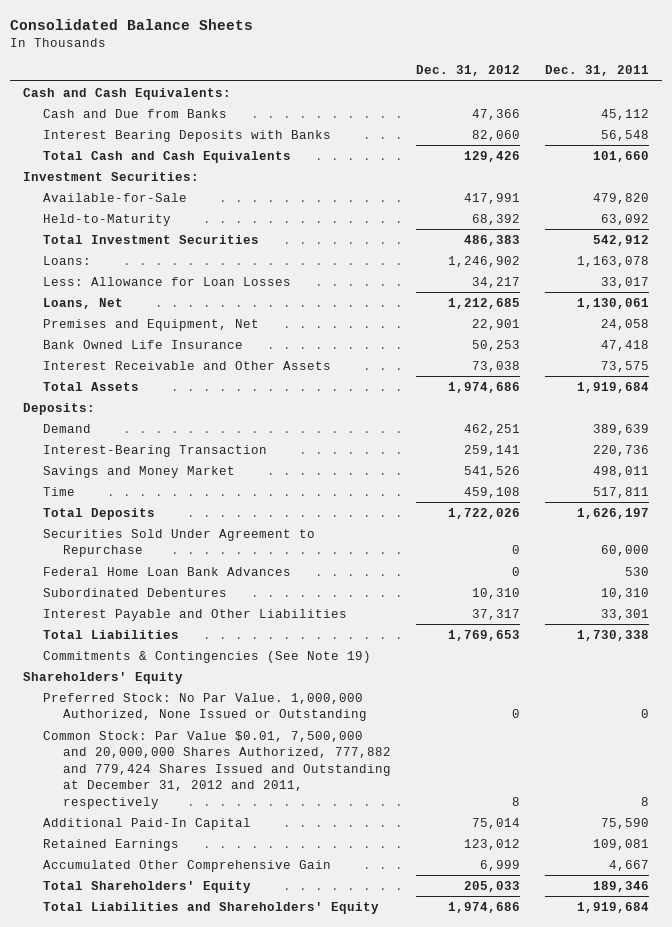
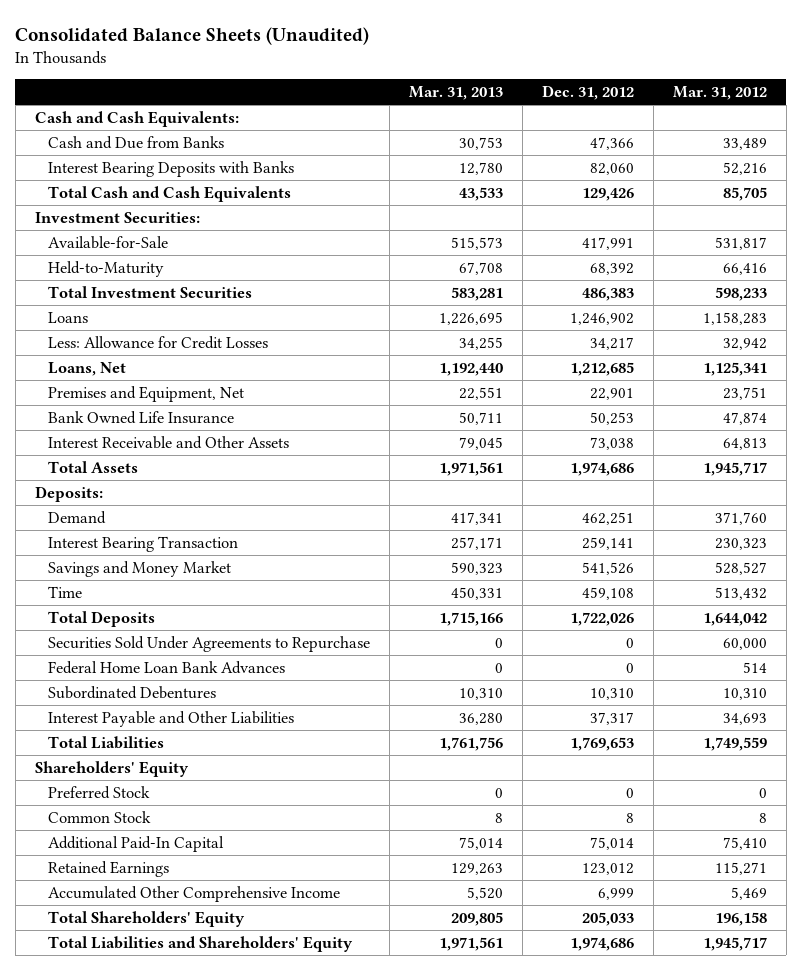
- Consolidated Balance Sheets
+ Consolidated Balance Sheets (Unaudited)
- | Dec. 31, 2012 | Dec. 31, 2011
+ | Mar. 31, 2013 | Dec. 31, 2012 | Mar. 31, 2012
- Loans: | 1,246,902 | 1,163,078
- Less: Allowance for Loan Losses | 34,217 | 33,017
+ Loans | 1,226,695 | 1,246,902 | 1,158,283
+ Less: Allowance for Credit Losses | 34,255 | 34,217 | 32,942
- Interest-Bearing Transaction | 259,141 | 220,736
+ Interest Bearing Transaction | 257,171 | 259,141 | 230,323
- Securities Sold Under Agreement to Repurchase | 0 | 60,000
+ Securities Sold Under Agreements to Repurchase | 0 | 0 | 60,000
- Commitments & Contingencies (See Note 19)
- Preferred Stock: No Par Value. 1,000,000 Authorized, None Issued or Outstanding | 0 | 0
- Common Stock: Par Value $0.01, 7,500,000 and 20,000,000 Shares Authorized, 777,882 and 779,424 Shares Issued and Outstanding at December 31, 2012 and 2011, respectively | 8 | 8
+ Preferred Stock | 0 | 0 | 0
+ Common Stock | 8 | 8 | 8
- Accumulated Other Comprehensive Gain | 6,999 | 4,667
+ Accumulated Other Comprehensive Income | 5,520 | 6,999 | 5,469

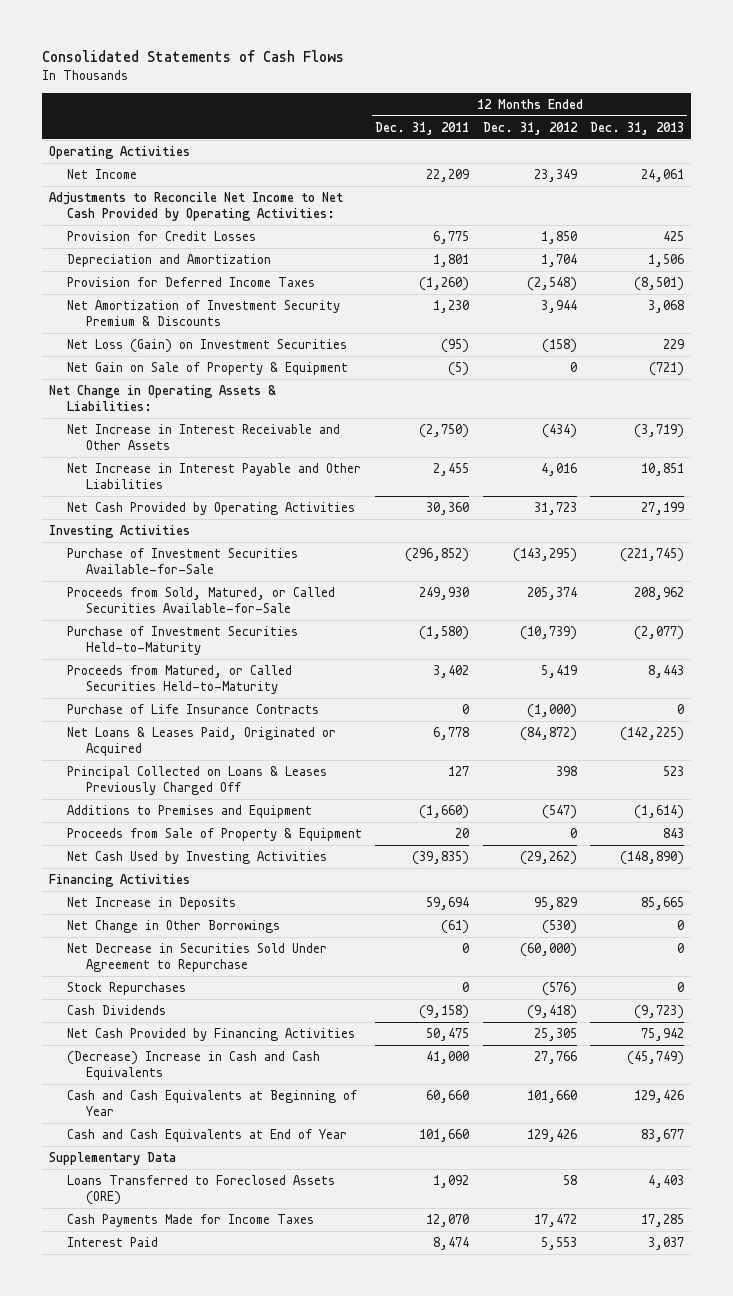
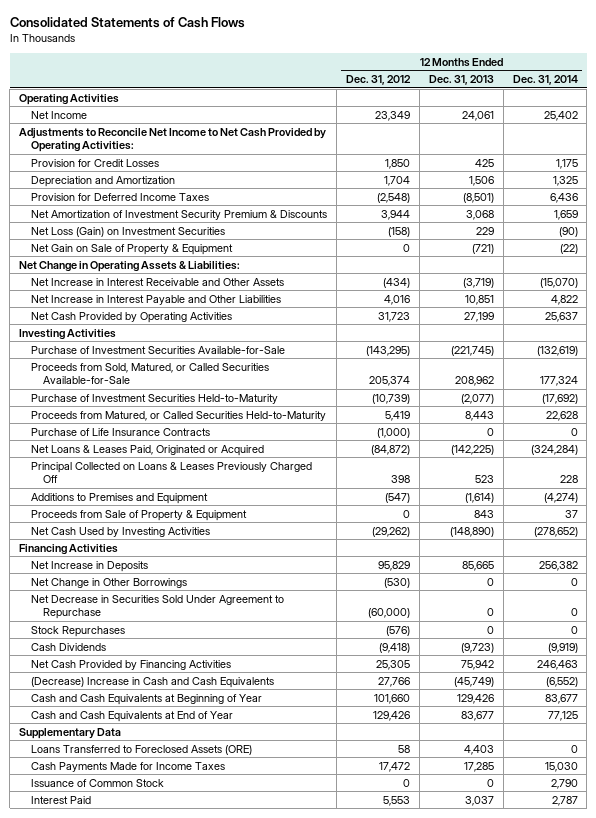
- | 12 Months Ended Dec. 31, 2011 | 12 Months Ended Dec. 31, 2012 | 12 Months Ended Dec. 31, 2013
+ | 12 Months Ended Dec. 31, 2012 | 12 Months Ended Dec. 31, 2013 | 12 Months Ended Dec. 31, 2014
+ Issuance of Common Stock | 0 | 0 | 2,790

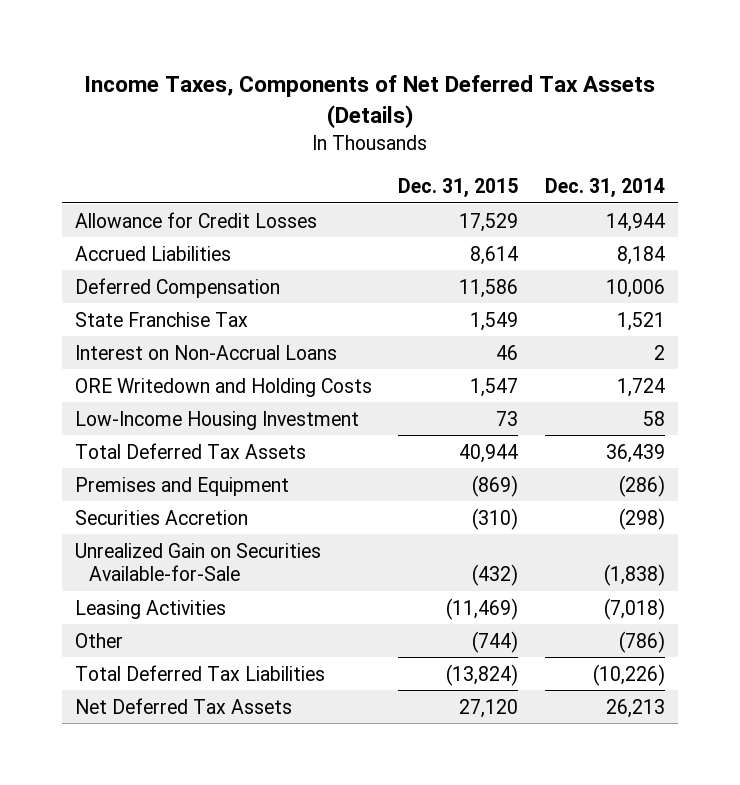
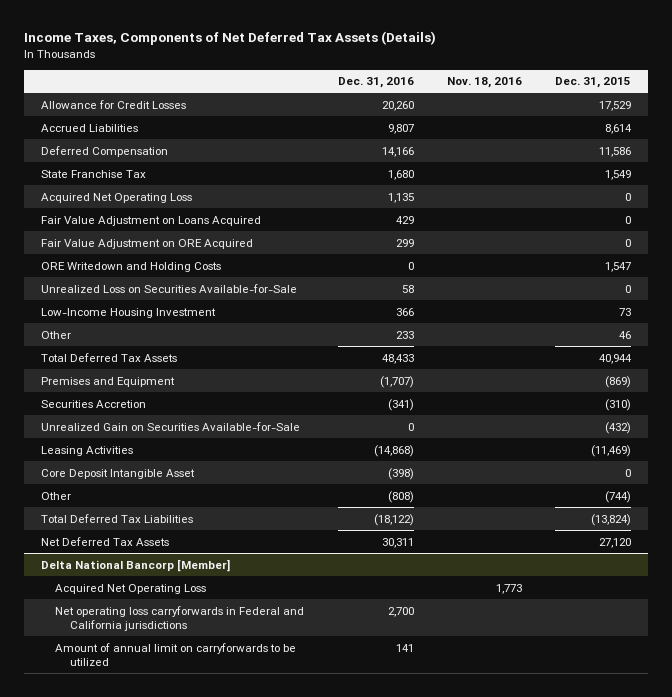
- | Dec. 31, 2015 | Dec. 31, 2014
+ | Dec. 31, 2016 | Nov. 18, 2016 | Dec. 31, 2015
- Interest on Non-Accrual Loans | 46 | 2
+ Acquired Net Operating Loss | 1,135 | | 0
+ Fair Value Adjustment on Loans Acquired | 429 | | 0
+ Fair Value Adjustment on ORE Acquired | 299 | | 0
+ Unrealized Loss on Securities Available-for-Sale | 58 | | 0
+ Other | 233 | | 46
+ Core Deposit Intangible Asset | (398) | | 0
+ Delta National Bancorp [Member]
+ Acquired Net Operating Loss | | 1,773 |
+ Net operating loss carryforwards in Federal and California jurisdictions | 2,700 | |
+ Amount of annual limit on carryforwards to be utilized | 141 | |

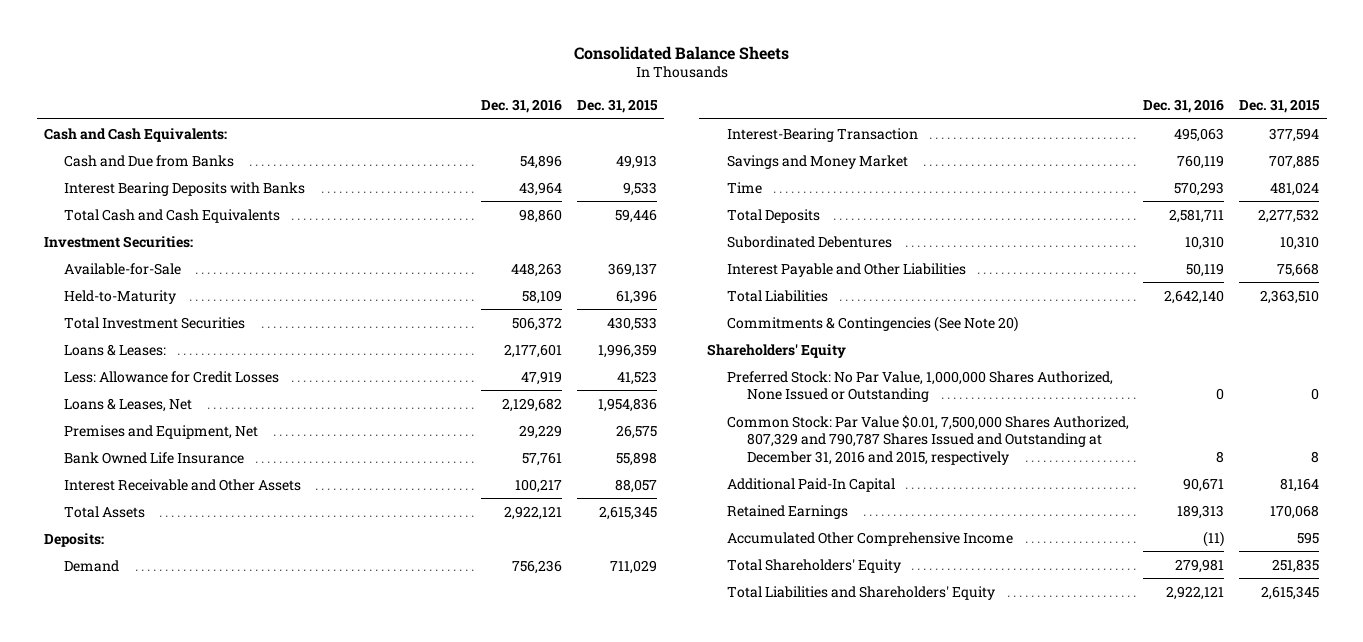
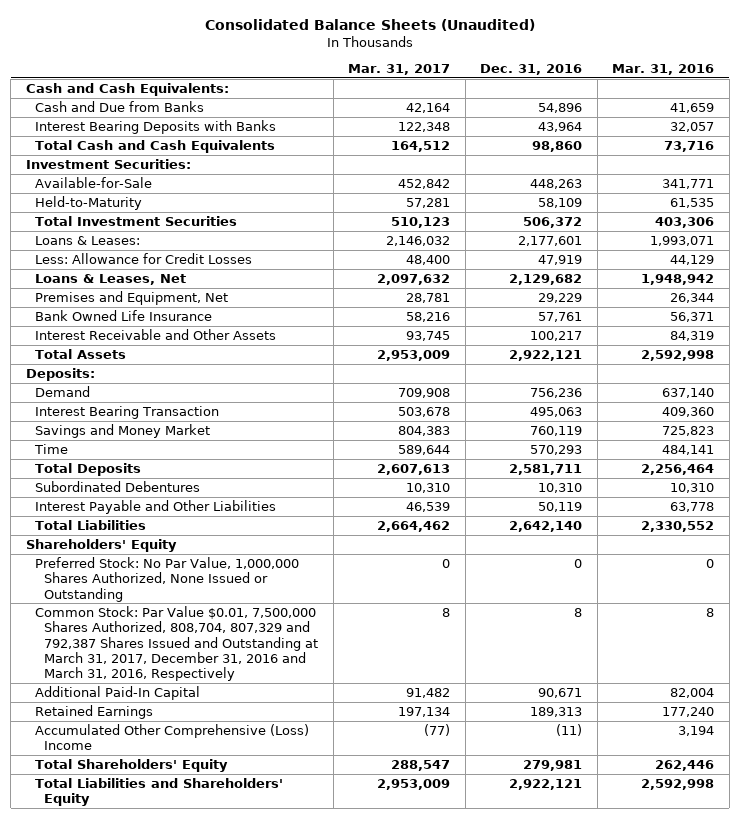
- Consolidated Balance Sheets
+ Consolidated Balance Sheets (Unaudited)
- | Dec. 31, 2016 | Dec. 31, 2015
+ | Mar. 31, 2017 | Dec. 31, 2016 | Mar. 31, 2016
- Interest-Bearing Transaction | 495,063 | 377,594
+ Interest Bearing Transaction | 503,678 | 495,063 | 409,360
- Commitments & Contingencies (See Note 20)
- Common Stock: Par Value $0.01, 7,500,000 Shares Authorized, 807,329 and 790,787 Shares Issued and Outstanding at December 31, 2016 and 2015, respectively | 8 | 8
+ Common Stock: Par Value $0.01, 7,500,000 Shares Authorized, 808,704, 807,329 and 792,387 Shares Issued and Outstanding at March 31, 2017, December 31, 2016 and March 31, 2016, Respectively | 8 | 8 | 8
- Accumulated Other Comprehensive Income | (11) | 595
+ Accumulated Other Comprehensive (Loss) Income | (77) | (11) | 3,194

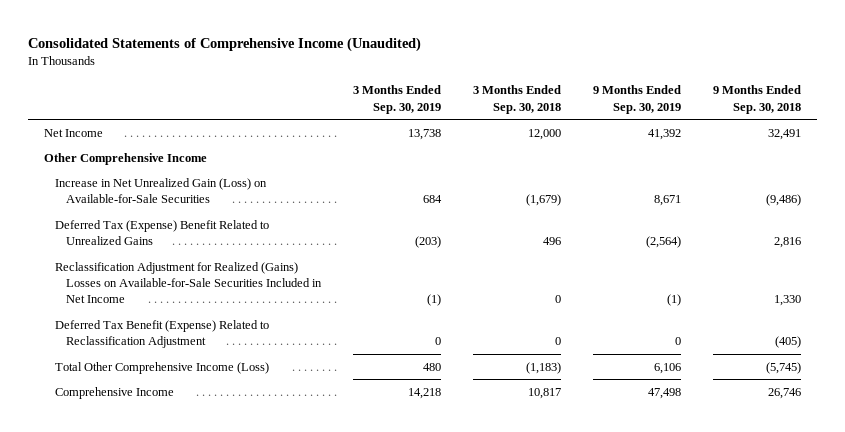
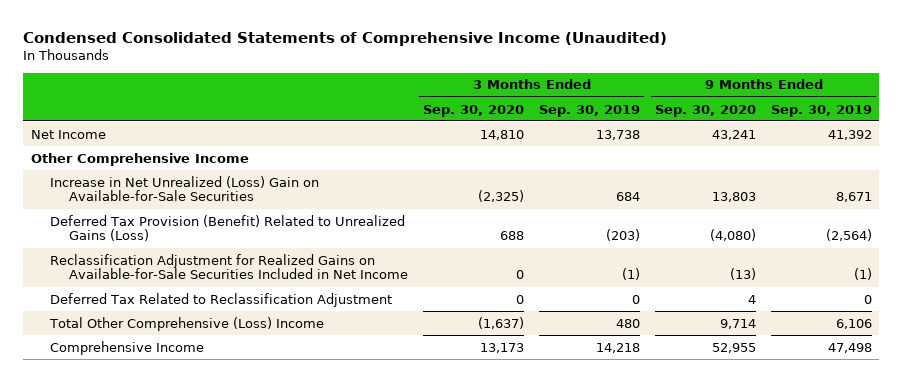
- Consolidated Statements of Comprehensive Income (Unaudited)
+ Condensed Consolidated Statements of Comprehensive Income (Unaudited)
- | 3 Months Ended Sep. 30, 2019 | 3 Months Ended Sep. 30, 2018 | 9 Months Ended Sep. 30, 2019 | 9 Months Ended Sep. 30, 2018
+ | 3 Months Ended Sep. 30, 2020 | 3 Months Ended Sep. 30, 2019 | 9 Months Ended Sep. 30, 2020 | 9 Months Ended Sep. 30, 2019
- Increase in Net Unrealized Gain (Loss) on Available-for-Sale Securities | 684 | (1,679) | 8,671 | (9,486)
- Deferred Tax (Expense) Benefit Related to Unrealized Gains | (203) | 496 | (2,564) | 2,816
- Reclassification Adjustment for Realized (Gains) Losses on Available-for-Sale Securities Included in Net Income | (1) | 0 | (1) | 1,330
- Deferred Tax Benefit (Expense) Related to Reclassification Adjustment | 0 | 0 | 0 | (405)
- Total Other Comprehensive Income (Loss) | 480 | (1,183) | 6,106 | (5,745)
+ Increase in Net Unrealized (Loss) Gain on Available-for-Sale Securities | (2,325) | 684 | 13,803 | 8,671
+ Deferred Tax Provision (Benefit) Related to Unrealized Gains (Loss) | 688 | (203) | (4,080) | (2,564)
+ Reclassification Adjustment for Realized Gains on Available-for-Sale Securities Included in Net Income | 0 | (1) | (13) | (1)
+ Deferred Tax Related to Reclassification Adjustment | 0 | 0 | 4 | 0
+ Total Other Comprehensive (Loss) Income | (1,637) | 480 | 9,714 | 6,106

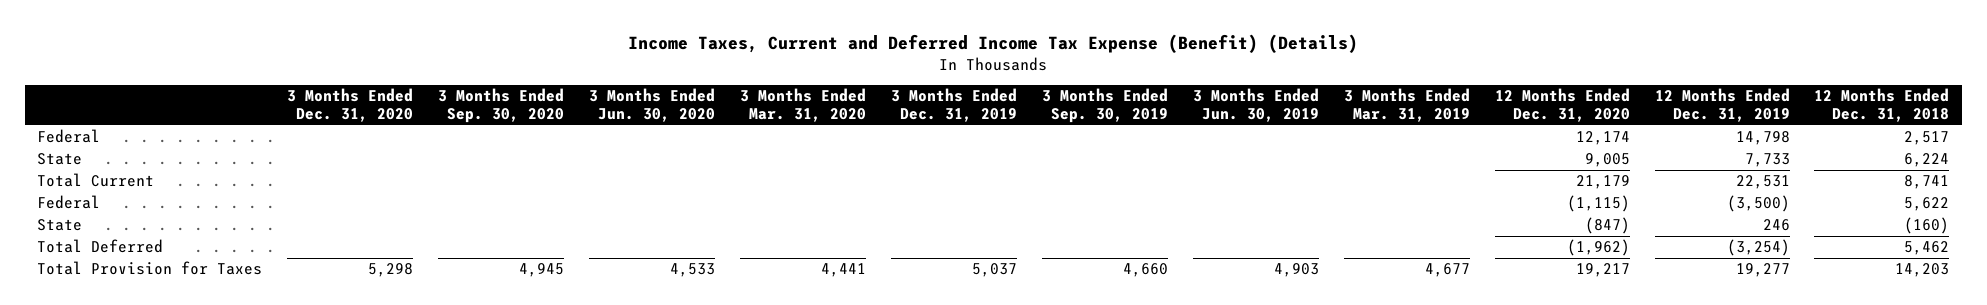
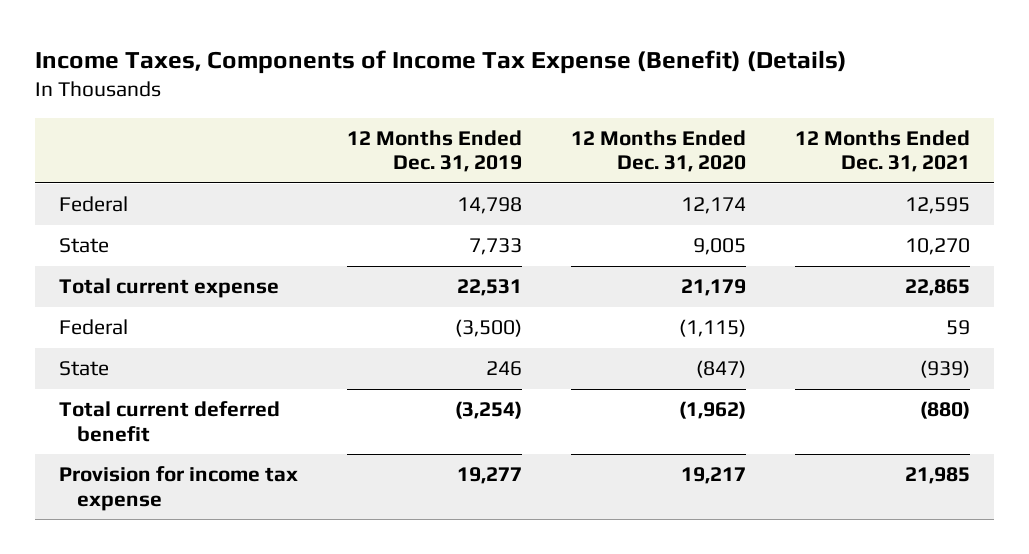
- Income Taxes, Current and Deferred Income Tax Expense (Benefit) (Details)
+ Income Taxes, Components of Income Tax Expense (Benefit) (Details)
- | 3 Months Ended Dec. 31, 2020 | 3 Months Ended Sep. 30, 2020 | 3 Months Ended Jun. 30, 2020 | 3 Months Ended Mar. 31, 2020 | 3 Months Ended Dec. 31, 2019 | 3 Months Ended Sep. 30, 2019 | 3 Months Ended Jun. 30, 2019 | 3 Months Ended Mar. 31, 2019 | 12 Months Ended Dec. 31, 2020 | 12 Months Ended Dec. 31, 2019 | 12 Months Ended Dec. 31, 2018
+ | 12 Months Ended Dec. 31, 2019 | 12 Months Ended Dec. 31, 2020 | 12 Months Ended Dec. 31, 2021
- Total Current | | | | | | | | | 21,179 | 22,531 | 8,741
+ Total current expense | 22,531 | 21,179 | 22,865
- Total Deferred | | | | | | | | | (1,962) | (3,254) | 5,462
- Total Provision for Taxes | 5,298 | 4,945 | 4,533 | 4,441 | 5,037 | 4,660 | 4,903 | 4,677 | 19,217 | 19,277 | 14,203
+ Total current deferred benefit | (3,254) | (1,962) | (880)
+ Provision for income tax expense | 19,277 | 19,217 | 21,985

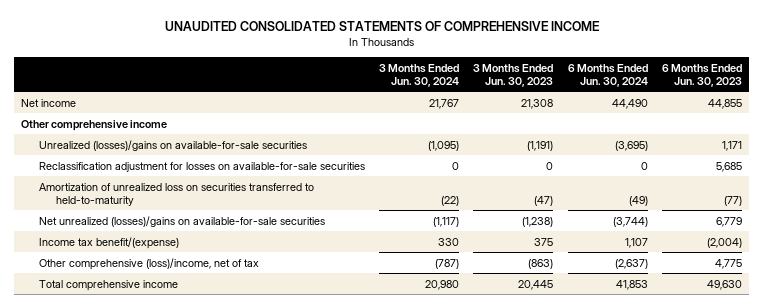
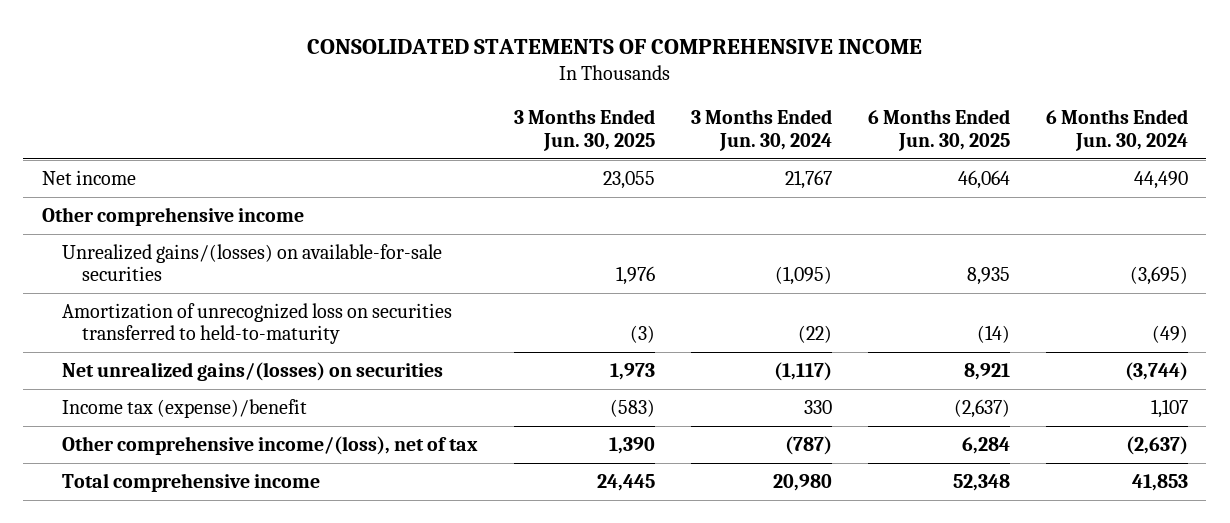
- UNAUDITED CONSOLIDATED STATEMENTS OF COMPREHENSIVE INCOME
+ CONSOLIDATED STATEMENTS OF COMPREHENSIVE INCOME
- | 3 Months Ended Jun. 30, 2024 | 3 Months Ended Jun. 30, 2023 | 6 Months Ended Jun. 30, 2024 | 6 Months Ended Jun. 30, 2023
+ | 3 Months Ended Jun. 30, 2025 | 3 Months Ended Jun. 30, 2024 | 6 Months Ended Jun. 30, 2025 | 6 Months Ended Jun. 30, 2024
- Unrealized (losses)/gains on available-for-sale securities | (1,095) | (1,191) | (3,695) | 1,171
- Reclassification adjustment for losses on available-for-sale securities | 0 | 0 | 0 | 5,685
- Amortization of unrealized loss on securities transferred to held-to-maturity | (22) | (47) | (49) | (77)
- Net unrealized (losses)/gains on available-for-sale securities | (1,117) | (1,238) | (3,744) | 6,779
- Income tax benefit/(expense) | 330 | 375 | 1,107 | (2,004)
- Other comprehensive (loss)/income, net of tax | (787) | (863) | (2,637) | 4,775
+ Unrealized gains/(losses) on available-for-sale securities | 1,976 | (1,095) | 8,935 | (3,695)
+ Amortization of unrecognized loss on securities transferred to held-to-maturity | (3) | (22) | (14) | (49)
+ Net unrealized gains/(losses) on securities | 1,973 | (1,117) | 8,921 | (3,744)
+ Income tax (expense)/benefit | (583) | 330 | (2,637) | 1,107
+ Other comprehensive income/(loss), net of tax | 1,390 | (787) | 6,284 | (2,637)

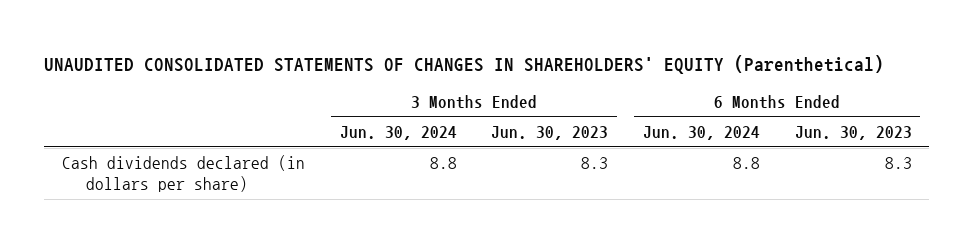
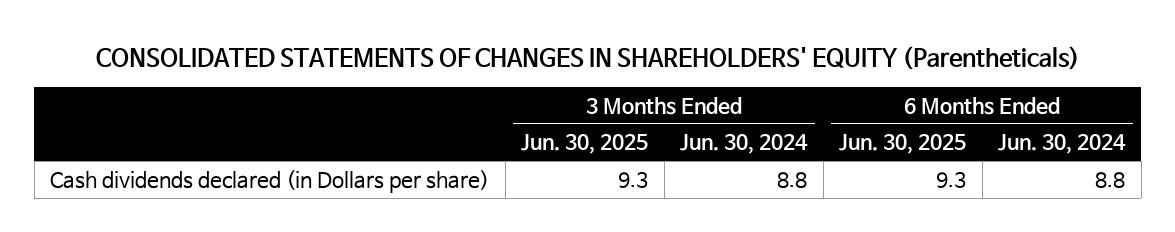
- UNAUDITED CONSOLIDATED STATEMENTS OF CHANGES IN SHAREHOLDERS' EQUITY (Parenthetical)
+ CONSOLIDATED STATEMENTS OF CHANGES IN SHAREHOLDERS' EQUITY (Parentheticals)
- | 3 Months Ended Jun. 30, 2024 | 3 Months Ended Jun. 30, 2023 | 6 Months Ended Jun. 30, 2024 | 6 Months Ended Jun. 30, 2023
+ | 3 Months Ended Jun. 30, 2025 | 3 Months Ended Jun. 30, 2024 | 6 Months Ended Jun. 30, 2025 | 6 Months Ended Jun. 30, 2024
- Cash dividends declared (in dollars per share) | 8.8 | 8.3 | 8.8 | 8.3
+ Cash dividends declared (in Dollars per share) | 9.3 | 8.8 | 9.3 | 8.8

